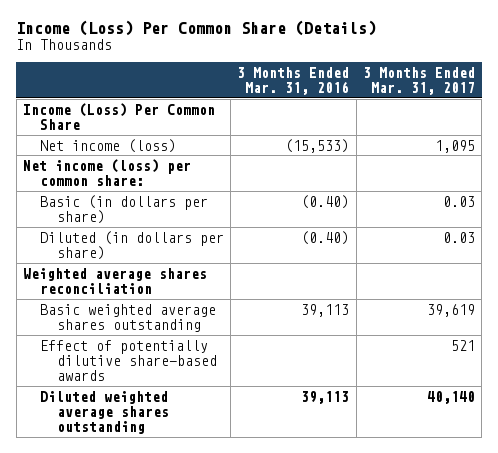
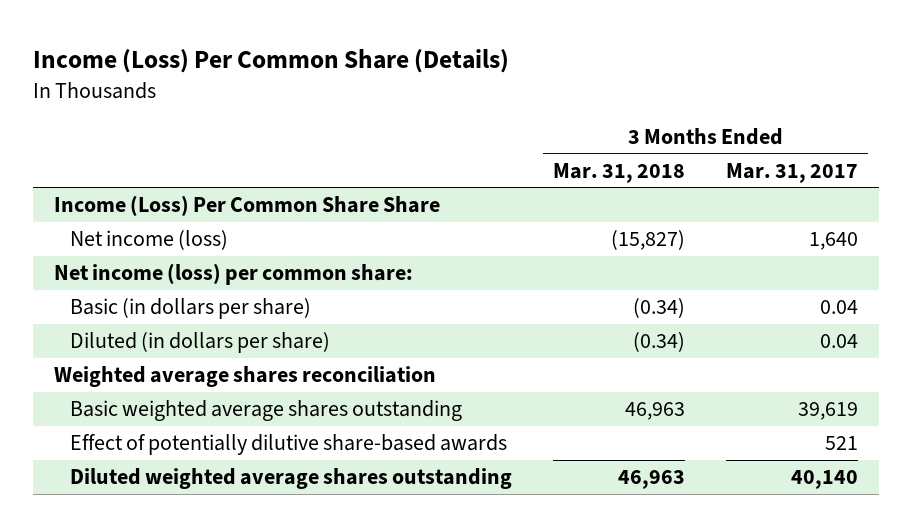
- | 3 Months Ended Mar. 31, 2016 | 3 Months Ended Mar. 31, 2017
+ | 3 Months Ended Mar. 31, 2018 | 3 Months Ended Mar. 31, 2017
- Income (Loss) Per Common Share
- Net income (loss) | (15,533) | 1,095
+ Income (Loss) Per Common Share Share
+ Net income (loss) | (15,827) | 1,640
- Basic (in dollars per share) | (0.40) | 0.03
- Diluted (in dollars per share) | (0.40) | 0.03
+ Basic (in dollars per share) | (0.34) | 0.04
+ Diluted (in dollars per share) | (0.34) | 0.04

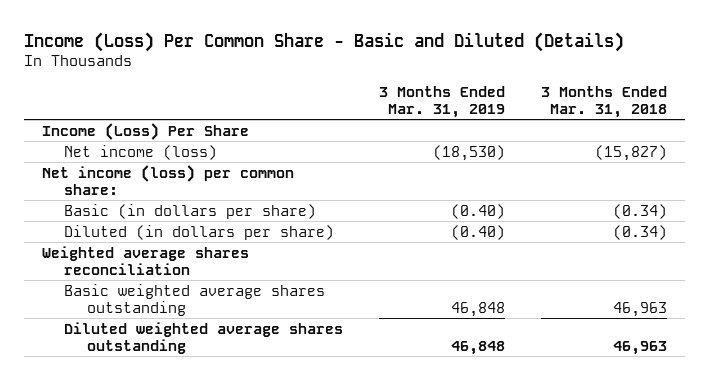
- Income (Loss) Per Common Share (Details)
+ Income (Loss) Per Common Share - Basic and Diluted (Details)
- | 3 Months Ended Mar. 31, 2018 | 3 Months Ended Mar. 31, 2017
+ | 3 Months Ended Mar. 31, 2019 | 3 Months Ended Mar. 31, 2018
- Income (Loss) Per Common Share Share
+ Income (Loss) Per Share
- Effect of potentially dilutive share-based awards | | 521

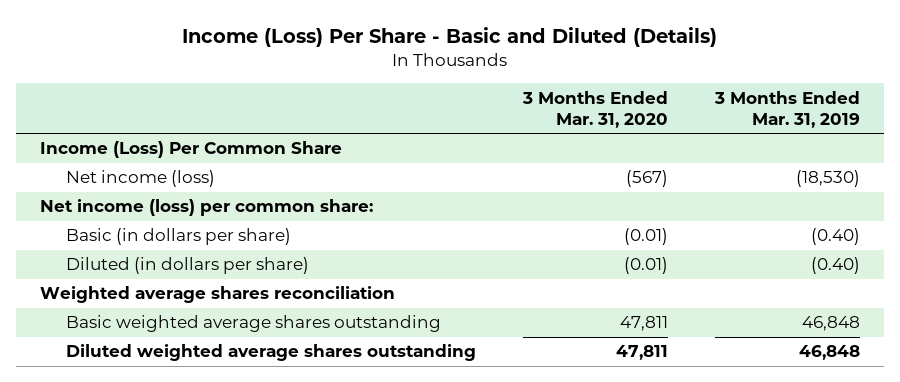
- Income (Loss) Per Common Share - Basic and Diluted (Details)
+ Income (Loss) Per Share - Basic and Diluted (Details)
- | 3 Months Ended Mar. 31, 2019 | 3 Months Ended Mar. 31, 2018
+ | 3 Months Ended Mar. 31, 2020 | 3 Months Ended Mar. 31, 2019
- Income (Loss) Per Share
+ Income (Loss) Per Common Share

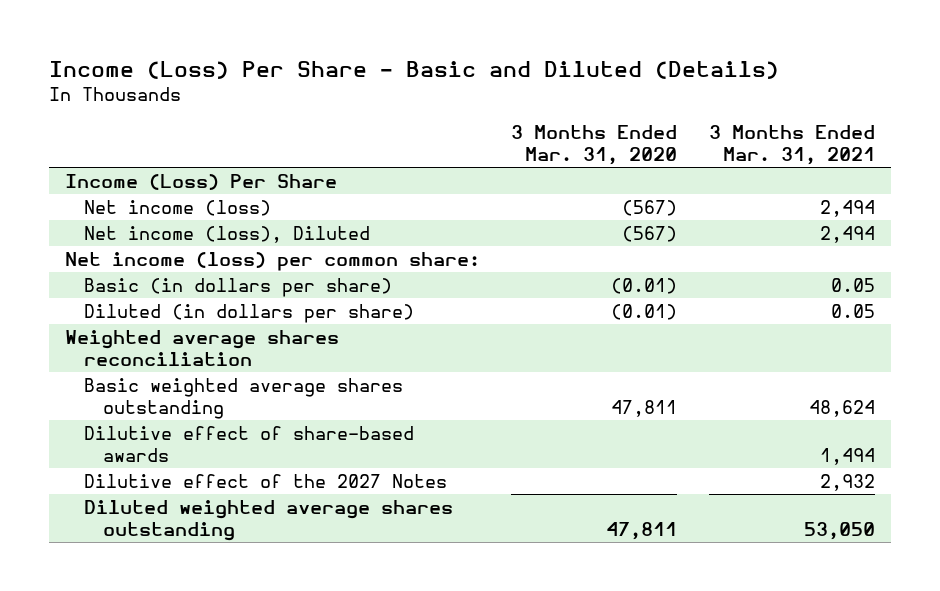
- | 3 Months Ended Mar. 31, 2020 | 3 Months Ended Mar. 31, 2019
+ | 3 Months Ended Mar. 31, 2020 | 3 Months Ended Mar. 31, 2021
- Income (Loss) Per Common Share
+ Income (Loss) Per Share
+ Net income (loss), Diluted | (567) | 2,494
+ Dilutive effect of share-based awards | | 1,494
+ Dilutive effect of the 2027 Notes | | 2,932

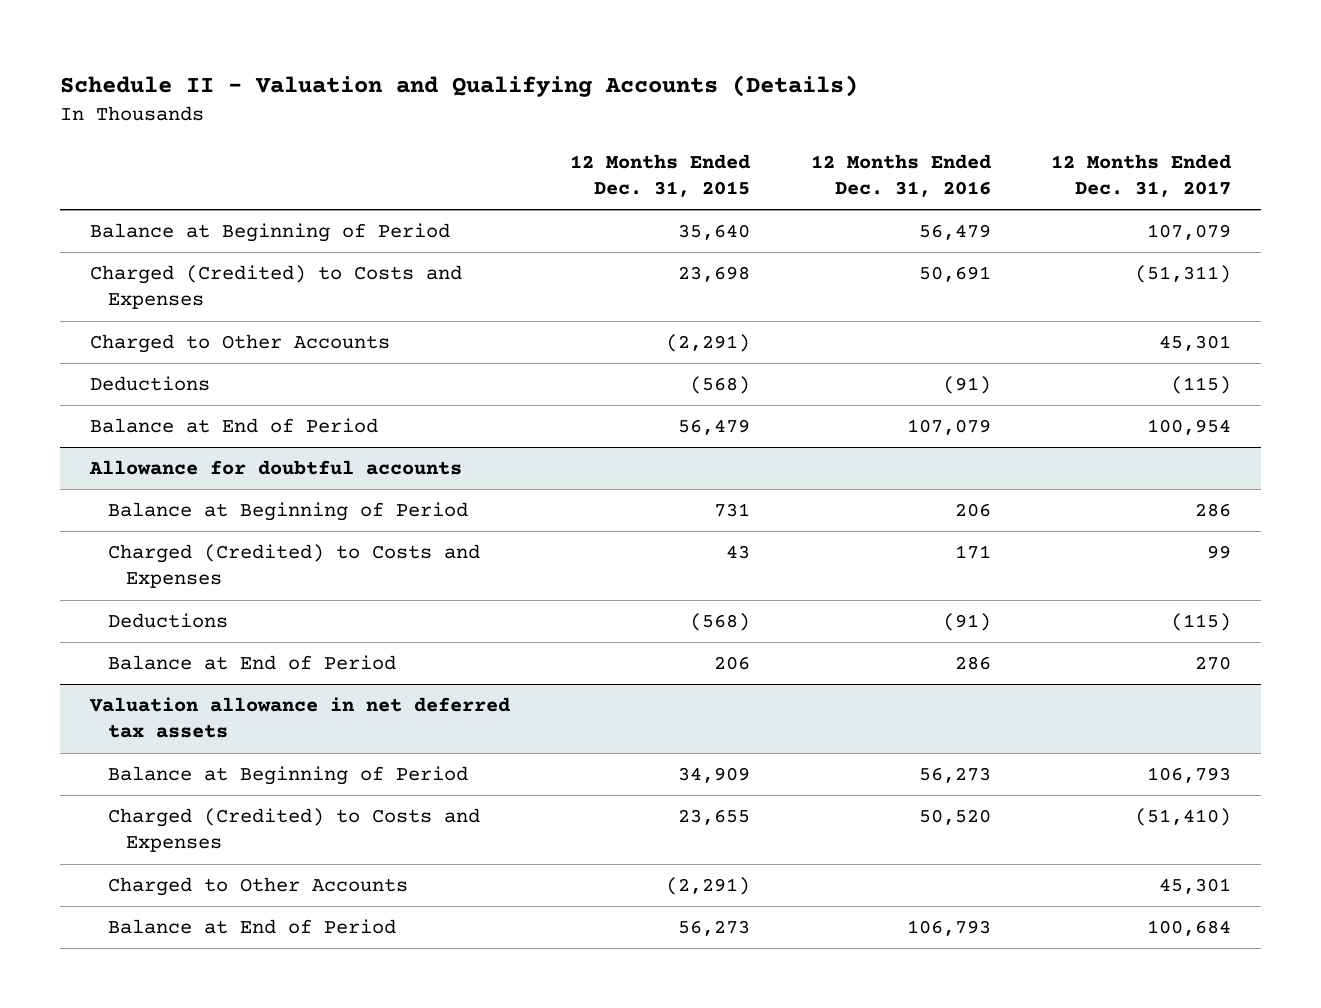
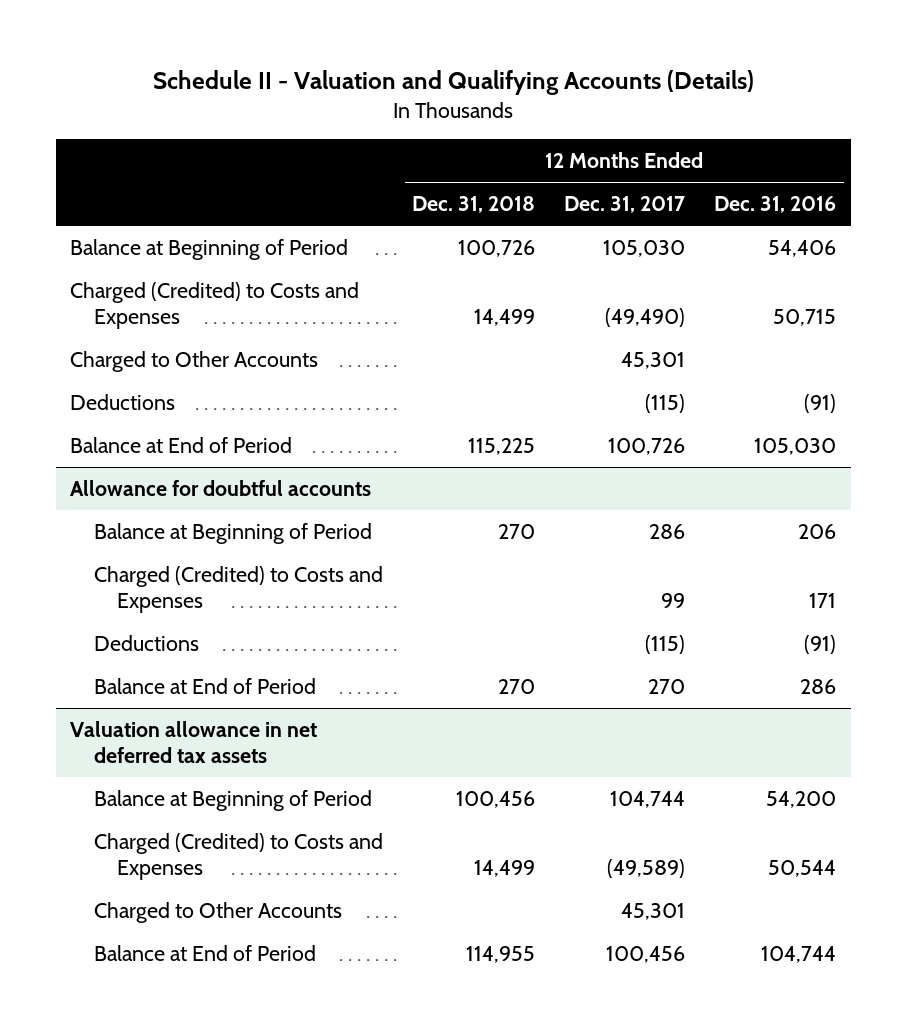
- | 12 Months Ended Dec. 31, 2015 | 12 Months Ended Dec. 31, 2016 | 12 Months Ended Dec. 31, 2017
+ | 12 Months Ended Dec. 31, 2018 | 12 Months Ended Dec. 31, 2017 | 12 Months Ended Dec. 31, 2016
- Balance at Beginning of Period | 35,640 | 56,479 | 107,079
- Charged (Credited) to Costs and Expenses | 23,698 | 50,691 | (51,311)
+ Balance at Beginning of Period | 100,726 | 105,030 | 54,406
+ Charged (Credited) to Costs and Expenses | 14,499 | (49,490) | 50,715
- Balance at End of Period | 56,479 | 107,079 | 100,954
+ Balance at End of Period | 115,225 | 100,726 | 105,030
@ Valuation allowance in net deferred tax assets
- Balance at Beginning of Period | 34,909 | 56,273 | 106,793
- Charged (Credited) to Costs and Expenses | 23,655 | 50,520 | (51,410)
+ Balance at Beginning of Period | 100,456 | 104,744 | 54,200
+ Charged (Credited) to Costs and Expenses | 14,499 | (49,589) | 50,544
- Balance at End of Period | 56,273 | 106,793 | 100,684
+ Balance at End of Period | 114,955 | 100,456 | 104,744

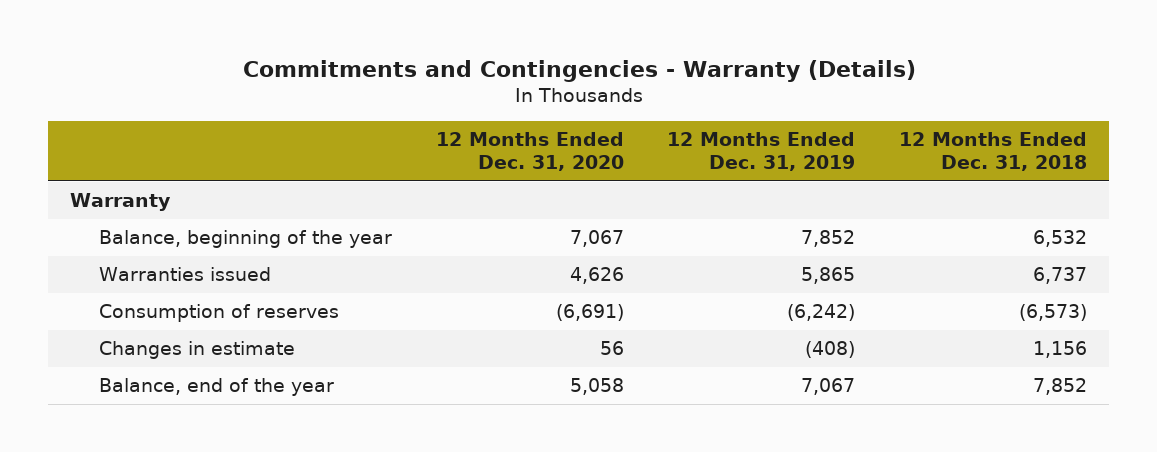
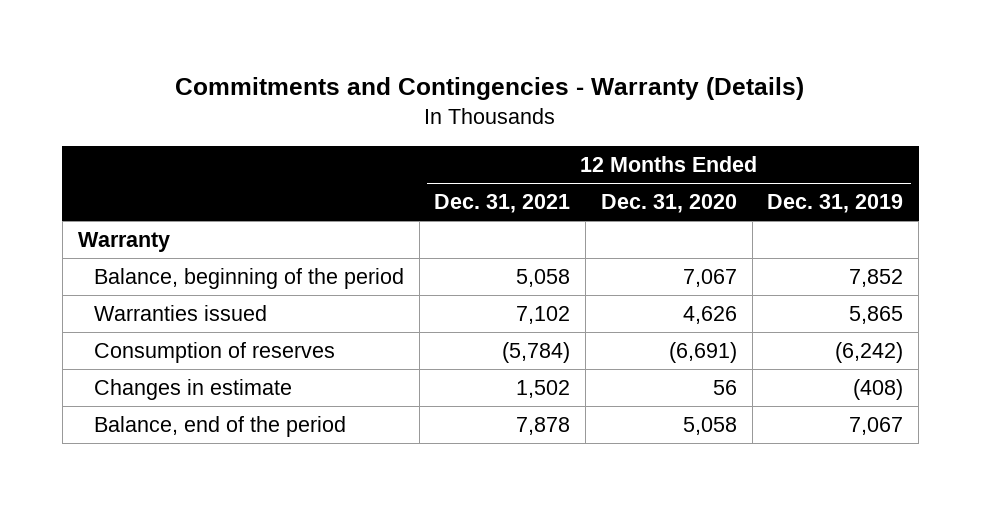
- | 12 Months Ended Dec. 31, 2020 | 12 Months Ended Dec. 31, 2019 | 12 Months Ended Dec. 31, 2018
+ | 12 Months Ended Dec. 31, 2021 | 12 Months Ended Dec. 31, 2020 | 12 Months Ended Dec. 31, 2019
- Balance, beginning of the year | 7,067 | 7,852 | 6,532
+ Balance, beginning of the period | 5,058 | 7,067 | 7,852
- Balance, end of the year | 5,058 | 7,067 | 7,852
+ Balance, end of the period | 7,878 | 5,058 | 7,067

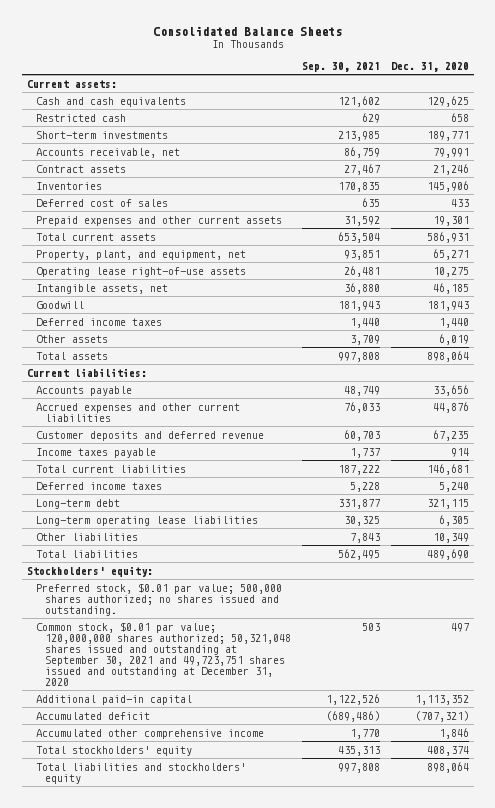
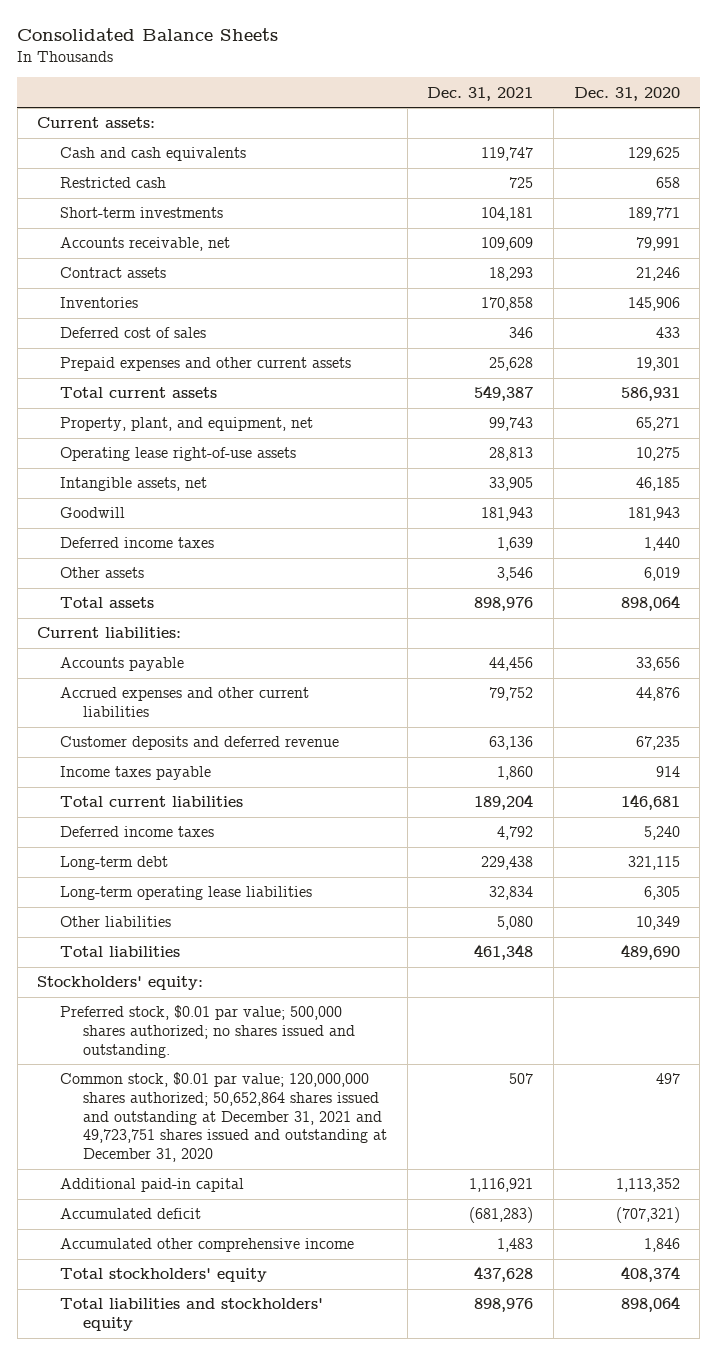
- | Sep. 30, 2021 | Dec. 31, 2020
+ | Dec. 31, 2021 | Dec. 31, 2020
- Common stock, $0.01 par value; 120,000,000 shares authorized; 50,321,048 shares issued and outstanding at September 30, 2021 and 49,723,751 shares issued and outstanding at December 31, 2020 | 503 | 497
+ Common stock, $0.01 par value; 120,000,000 shares authorized; 50,652,864 shares issued and outstanding at December 31, 2021 and 49,723,751 shares issued and outstanding at December 31, 2020 | 507 | 497

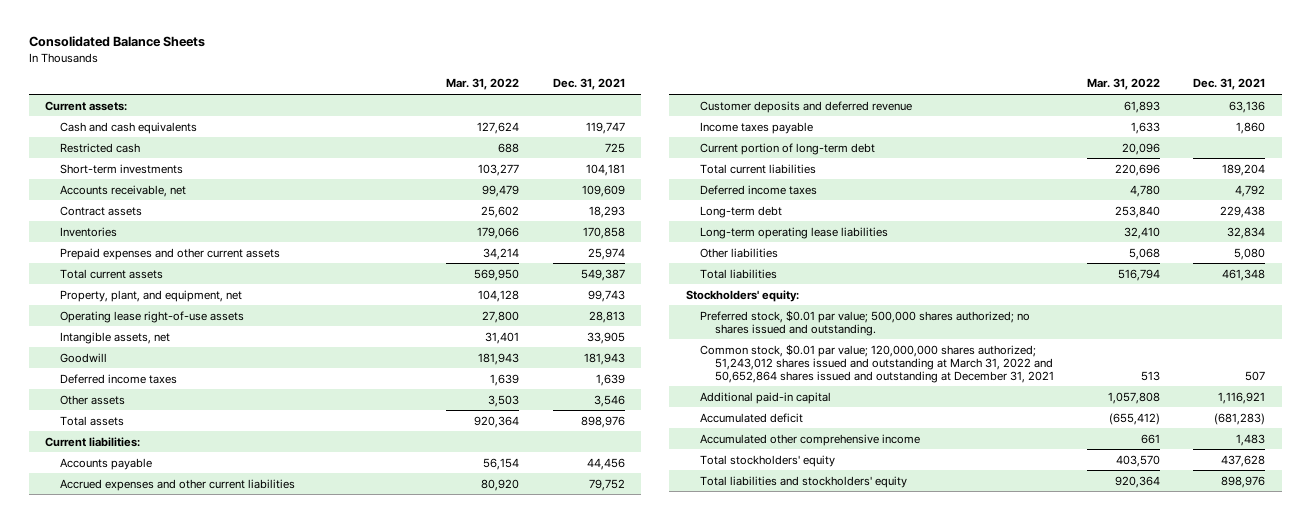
- | Dec. 31, 2021 | Dec. 31, 2020
+ | Mar. 31, 2022 | Dec. 31, 2021
- Deferred cost of sales | 346 | 433
- Prepaid expenses and other current assets | 25,628 | 19,301
+ Prepaid expenses and other current assets | 34,214 | 25,974
+ Current portion of long-term debt | 20,096 |
- Common stock, $0.01 par value; 120,000,000 shares authorized; 50,652,864 shares issued and outstanding at December 31, 2021 and 49,723,751 shares issued and outstanding at December 31, 2020 | 507 | 497
+ Common stock, $0.01 par value; 120,000,000 shares authorized; 51,243,012 shares issued and outstanding at March 31, 2022 and 50,652,864 shares issued and outstanding at December 31, 2021 | 513 | 507

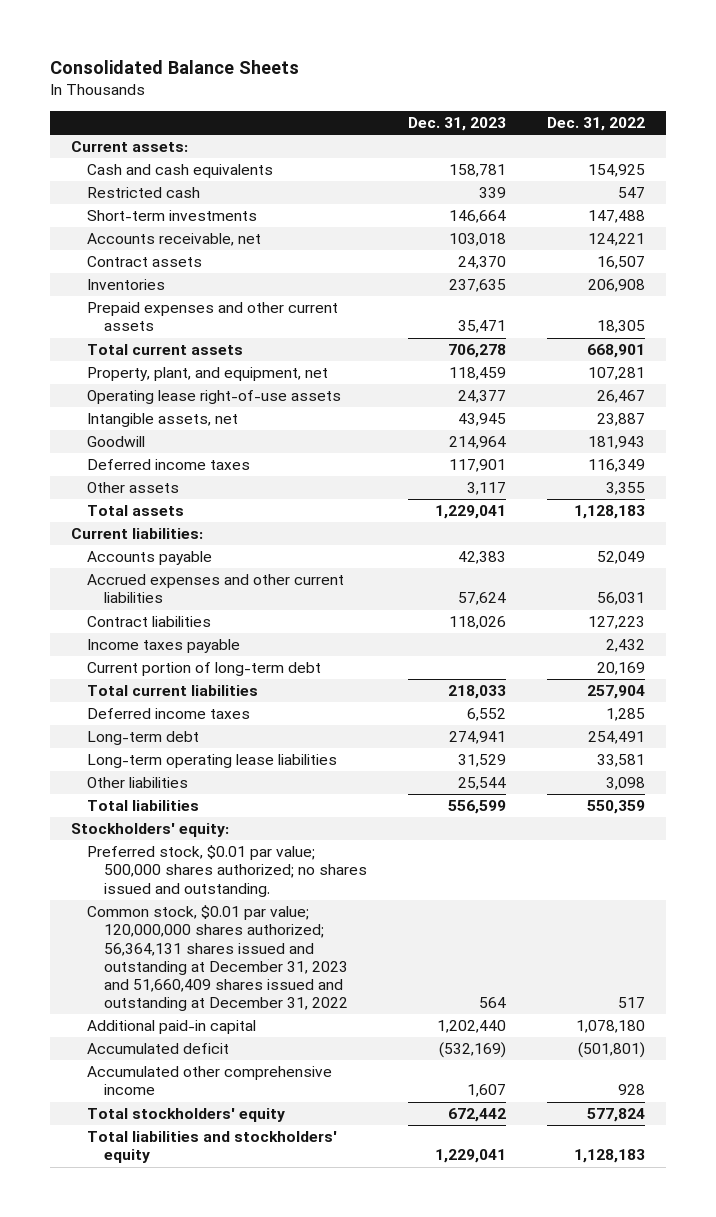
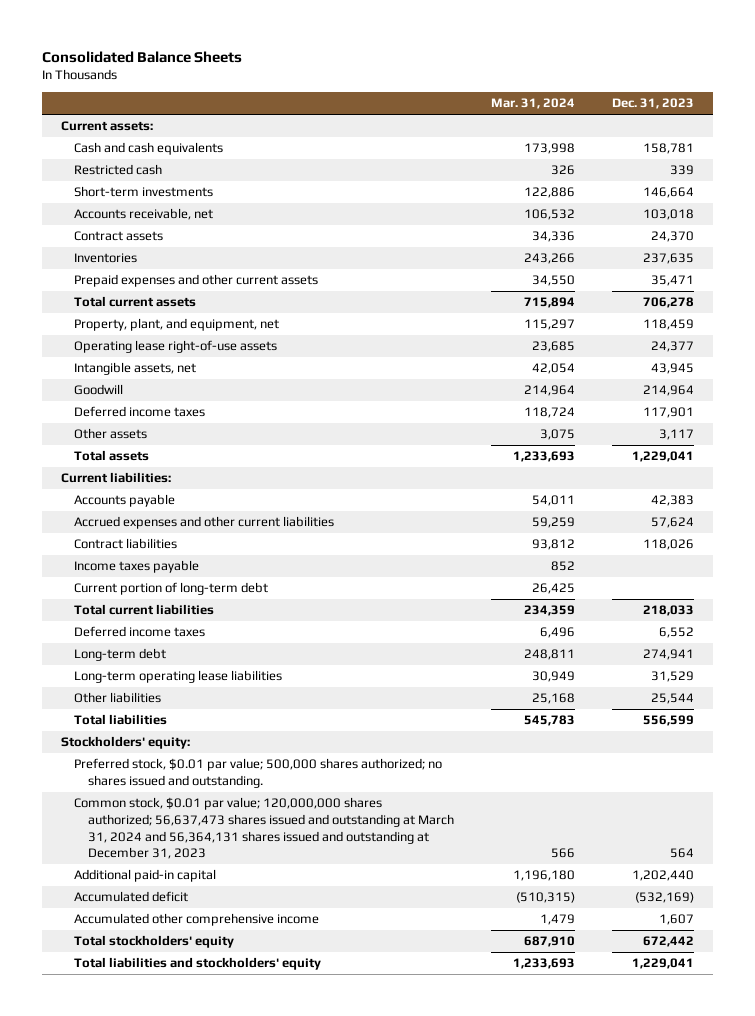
- | Dec. 31, 2023 | Dec. 31, 2022
+ | Mar. 31, 2024 | Dec. 31, 2023
- Common stock, $0.01 par value; 120,000,000 shares authorized; 56,364,131 shares issued and outstanding at December 31, 2023 and 51,660,409 shares issued and outstanding at December 31, 2022 | 564 | 517
+ Common stock, $0.01 par value; 120,000,000 shares authorized; 56,637,473 shares issued and outstanding at March 31, 2024 and 56,364,131 shares issued and outstanding at December 31, 2023 | 566 | 564

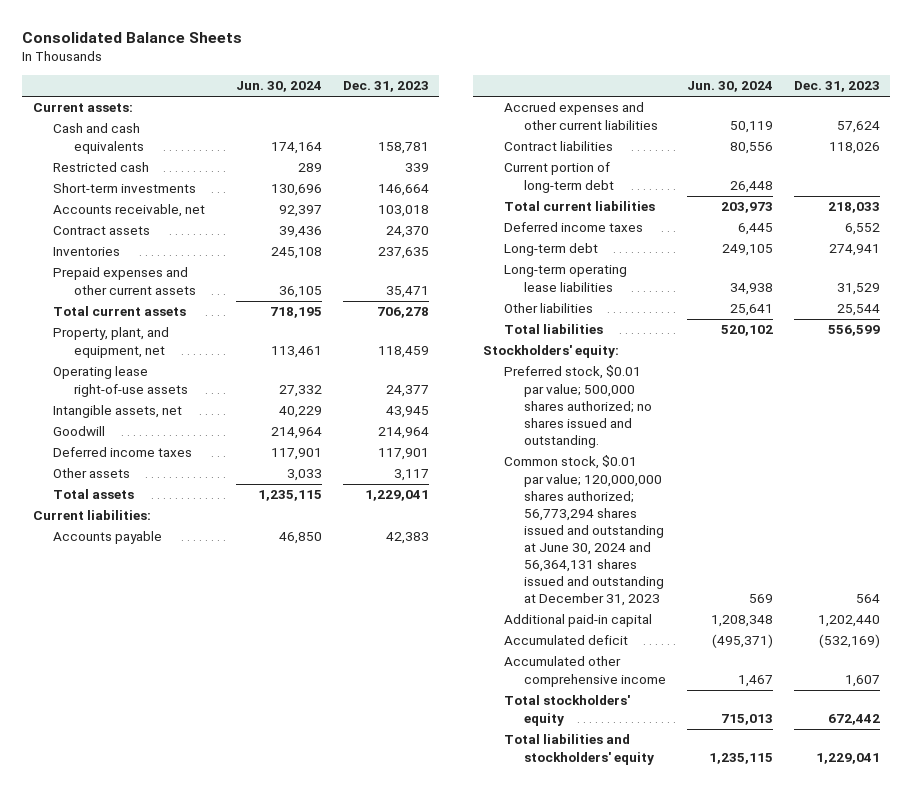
- | Mar. 31, 2024 | Dec. 31, 2023
+ | Jun. 30, 2024 | Dec. 31, 2023
- Income taxes payable | 852 |
- Common stock, $0.01 par value; 120,000,000 shares authorized; 56,637,473 shares issued and outstanding at March 31, 2024 and 56,364,131 shares issued and outstanding at December 31, 2023 | 566 | 564
+ Common stock, $0.01 par value; 120,000,000 shares authorized; 56,773,294 shares issued and outstanding at June 30, 2024 and 56,364,131 shares issued and outstanding at December 31, 2023 | 569 | 564

